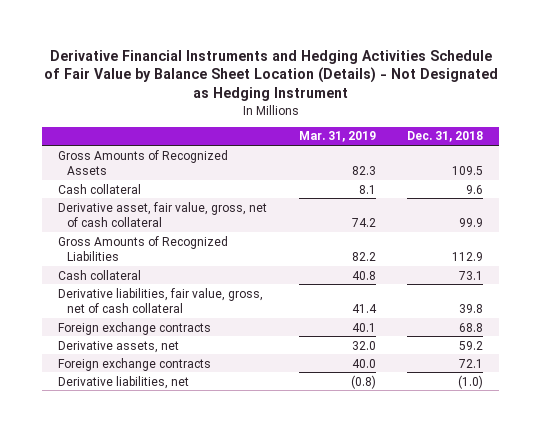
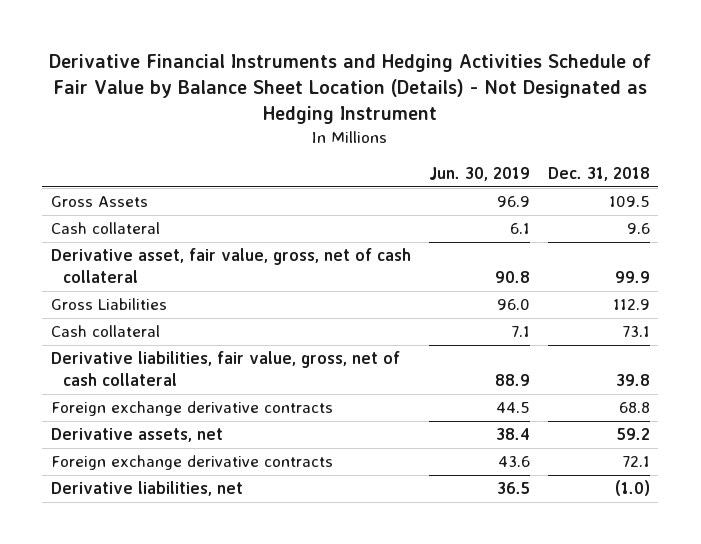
- | Mar. 31, 2019 | Dec. 31, 2018
+ | Jun. 30, 2019 | Dec. 31, 2018
- Gross Amounts of Recognized Assets | 82.3 | 109.5
+ Gross Assets | 96.9 | 109.5
- Gross Amounts of Recognized Liabilities | 82.2 | 112.9
+ Gross Liabilities | 96.0 | 112.9
- Foreign exchange contracts | 40.1 | 68.8
+ Foreign exchange derivative contracts | 44.5 | 68.8
- Foreign exchange contracts | 40.0 | 72.1
+ Foreign exchange derivative contracts | 43.6 | 72.1

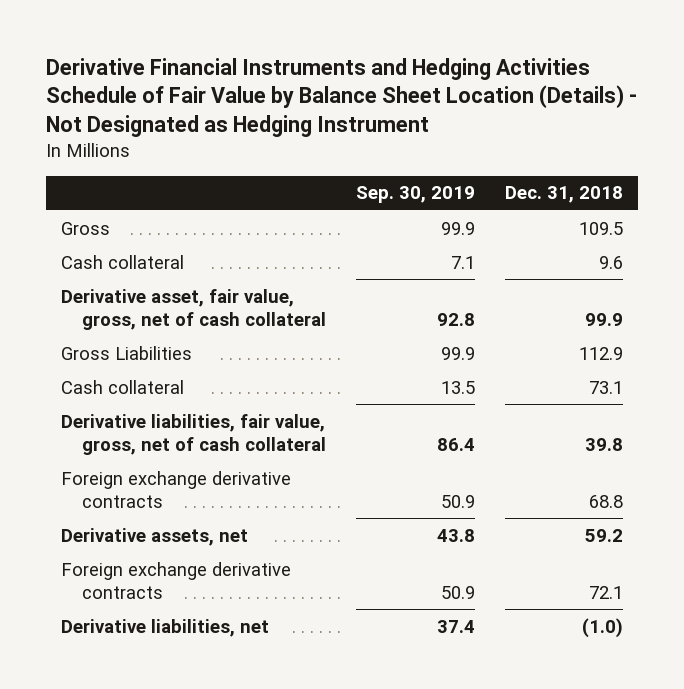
- | Jun. 30, 2019 | Dec. 31, 2018
+ | Sep. 30, 2019 | Dec. 31, 2018
- Gross Assets | 96.9 | 109.5
+ Gross | 99.9 | 109.5

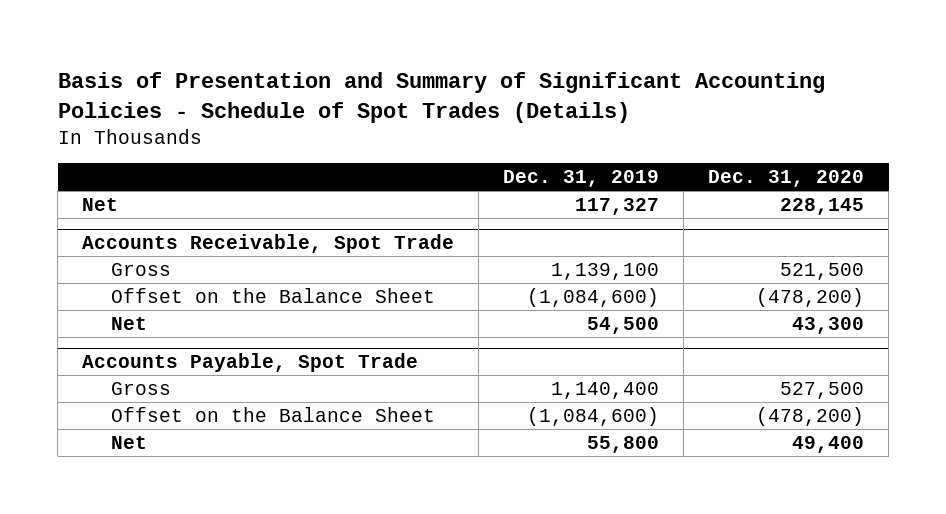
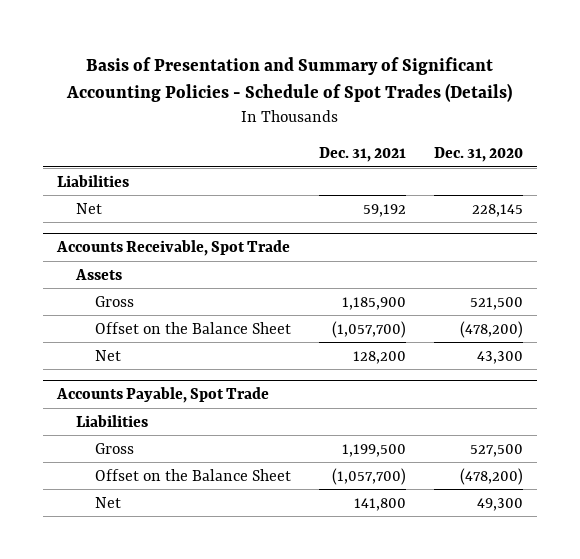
- | Dec. 31, 2019 | Dec. 31, 2020
+ | Dec. 31, 2021 | Dec. 31, 2020
+ Liabilities
@ Accounts Receivable, Spot Trade
+ Assets
@ Accounts Payable, Spot Trade
+ Liabilities
- Net | 55,800 | 49,400
+ Net | 141,800 | 49,300

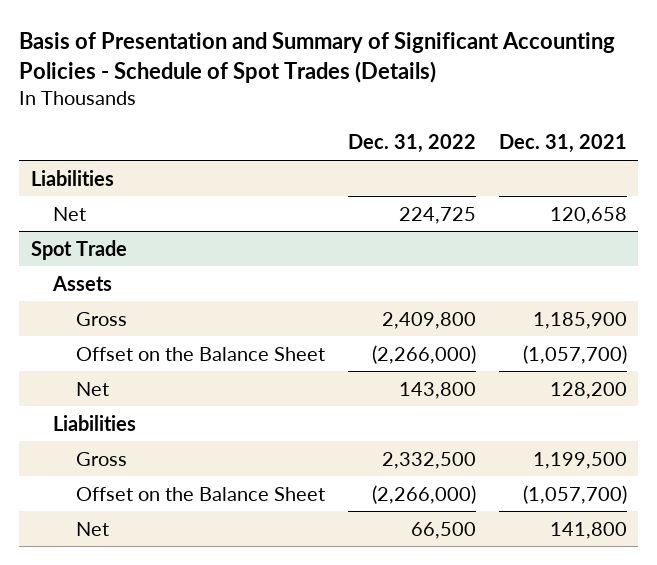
- | Dec. 31, 2021 | Dec. 31, 2020
+ | Dec. 31, 2022 | Dec. 31, 2021
- Net | 59,192 | 228,145
- Accounts Receivable, Spot Trade
+ Net | 224,725 | 120,658
+ Spot Trade
- Accounts Payable, Spot Trade

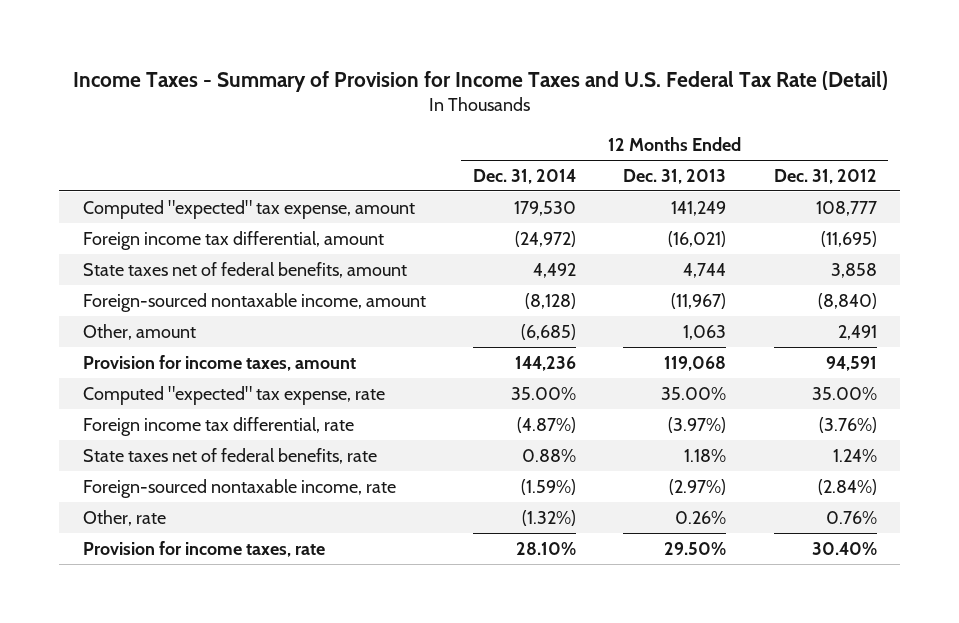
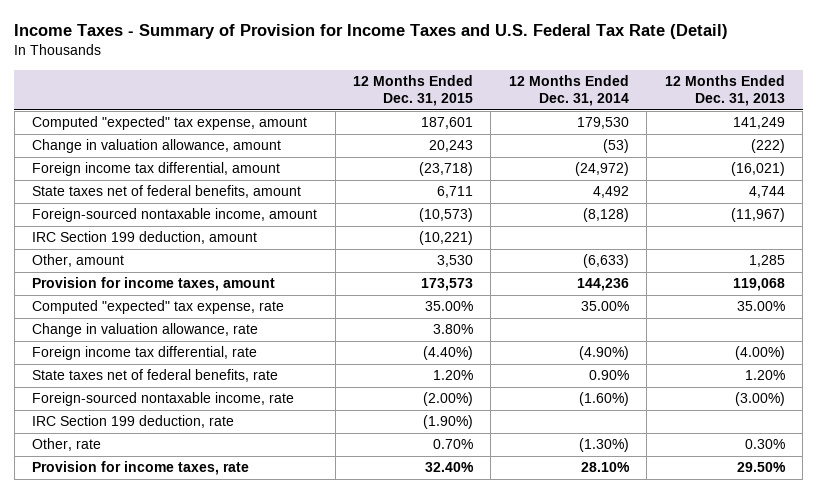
- | 12 Months Ended Dec. 31, 2014 | 12 Months Ended Dec. 31, 2013 | 12 Months Ended Dec. 31, 2012
+ | 12 Months Ended Dec. 31, 2015 | 12 Months Ended Dec. 31, 2014 | 12 Months Ended Dec. 31, 2013
+ Change in valuation allowance, amount | 20,243 | (53) | (222)
- Other, amount | (6,685) | 1,063 | 2,491
+ IRC Section 199 deduction, amount | (10,221) | |
+ Other, amount | 3,530 | (6,633) | 1,285
- Foreign income tax differential, rate | (4.87%) | (3.97%) | (3.76%)
- State taxes net of federal benefits, rate | 0.88% | 1.18% | 1.24%
- Foreign-sourced nontaxable income, rate | (1.59%) | (2.97%) | (2.84%)
- Other, rate | (1.32%) | 0.26% | 0.76%
+ Change in valuation allowance, rate | 3.80% | |
+ Foreign income tax differential, rate | (4.40%) | (4.90%) | (4.00%)
+ State taxes net of federal benefits, rate | 1.20% | 0.90% | 1.20%
+ Foreign-sourced nontaxable income, rate | (2.00%) | (1.60%) | (3.00%)
+ IRC Section 199 deduction, rate | (1.90%) | |
+ Other, rate | 0.70% | (1.30%) | 0.30%

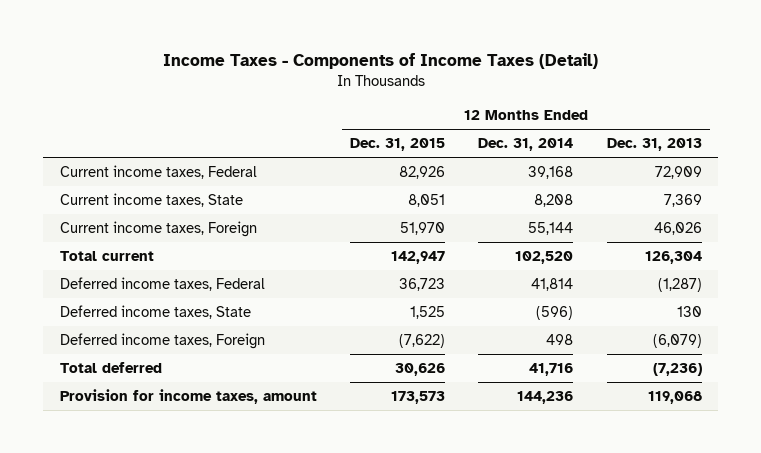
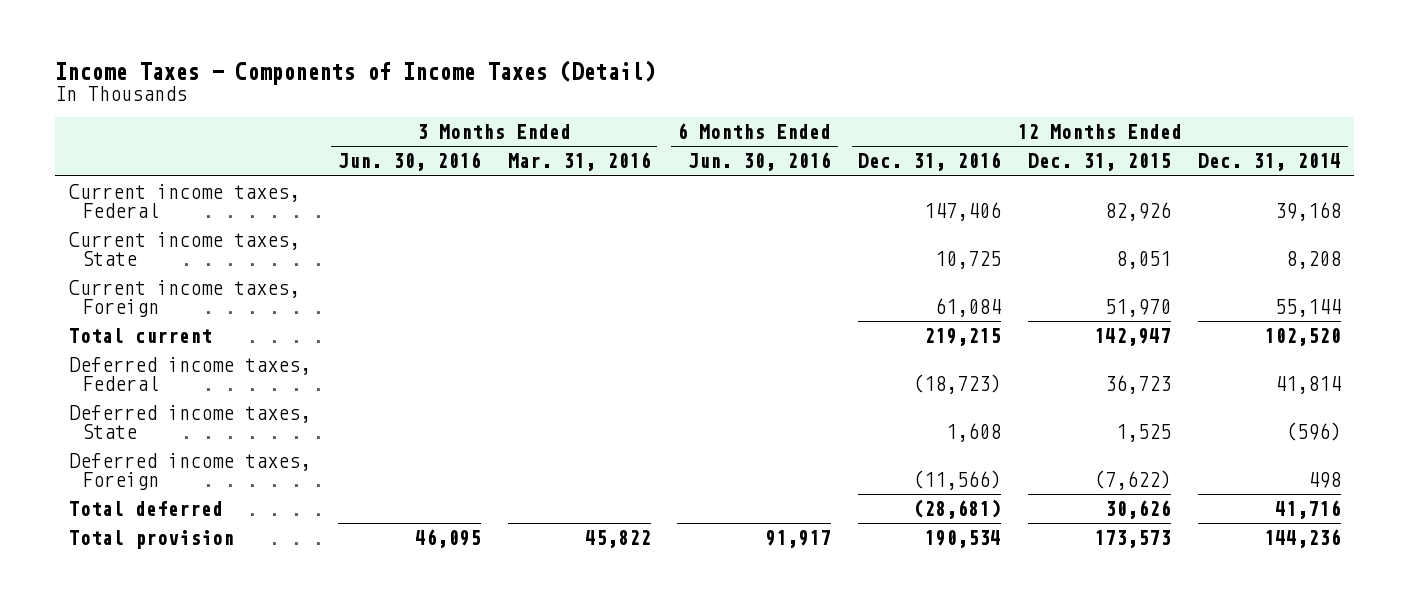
- | 12 Months Ended Dec. 31, 2015 | 12 Months Ended Dec. 31, 2014 | 12 Months Ended Dec. 31, 2013
+ | 3 Months Ended Jun. 30, 2016 | 3 Months Ended Mar. 31, 2016 | 6 Months Ended Jun. 30, 2016 | 12 Months Ended Dec. 31, 2016 | 12 Months Ended Dec. 31, 2015 | 12 Months Ended Dec. 31, 2014
- Provision for income taxes, amount | 173,573 | 144,236 | 119,068
+ Total provision | 46,095 | 45,822 | 91,917 | 190,534 | 173,573 | 144,236

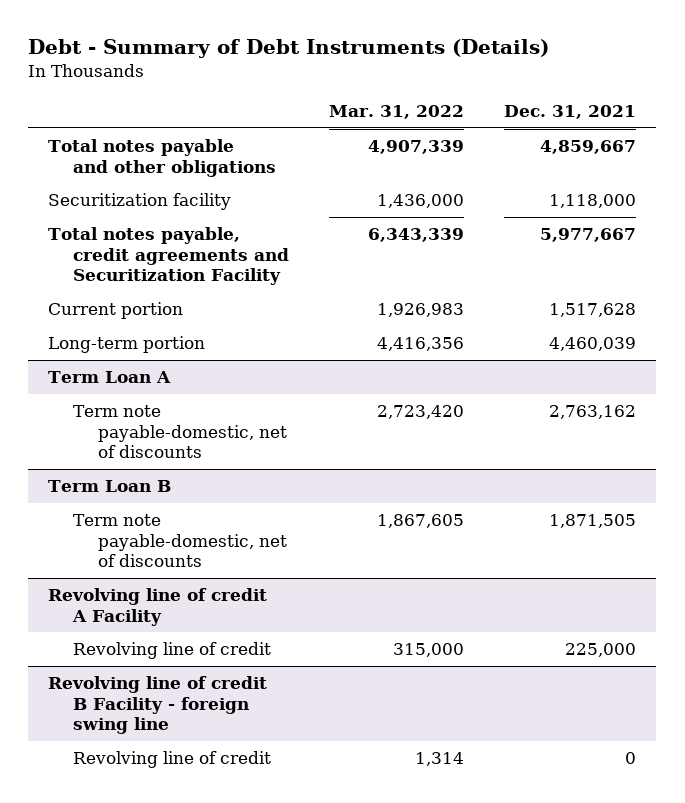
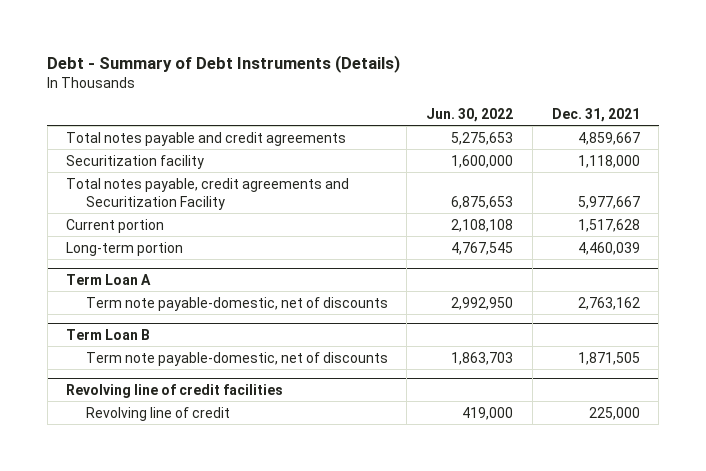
- | Mar. 31, 2022 | Dec. 31, 2021
+ | Jun. 30, 2022 | Dec. 31, 2021
- Total notes payable and other obligations | 4,907,339 | 4,859,667
+ Total notes payable and credit agreements | 5,275,653 | 4,859,667
- Revolving line of credit A Facility
+ Revolving line of credit facilities
- Revolving line of credit B Facility - foreign swing line
- Revolving line of credit | 1,314 | 0

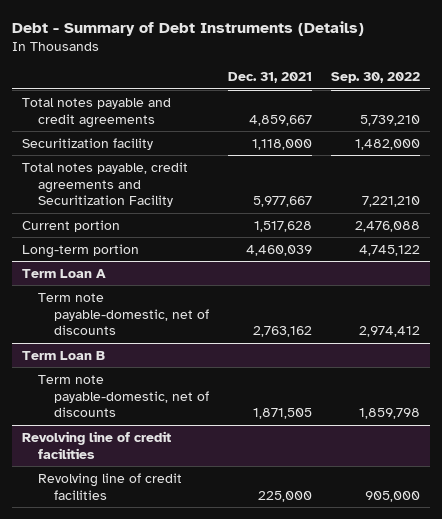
- | Jun. 30, 2022 | Dec. 31, 2021
+ | Dec. 31, 2021 | Sep. 30, 2022
@ Revolving line of credit facilities
- Revolving line of credit | 419,000 | 225,000
+ Revolving line of credit facilities | 225,000 | 905,000

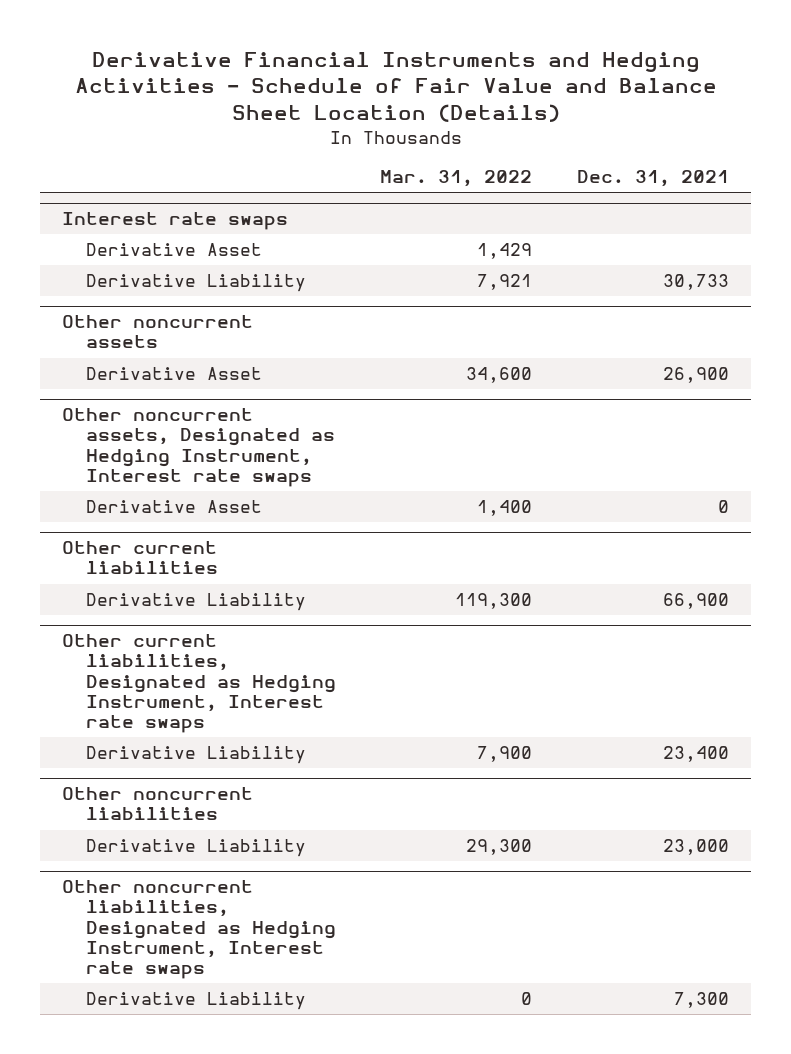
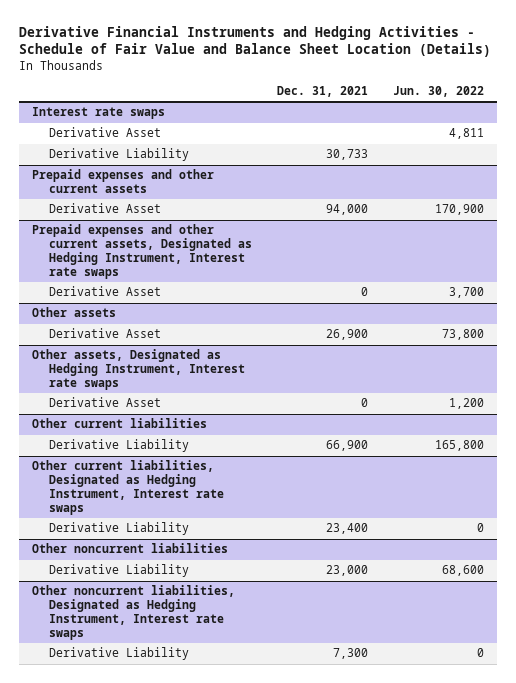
- | Mar. 31, 2022 | Dec. 31, 2021
+ | Dec. 31, 2021 | Jun. 30, 2022
- Other noncurrent assets
+ Prepaid expenses and other current assets
+ Derivative Asset | 94,000 | 170,900
+ Prepaid expenses and other current assets, Designated as Hedging Instrument, Interest rate swaps
+ Derivative Asset | 0 | 3,700
+ Other assets
- Other noncurrent assets, Designated as Hedging Instrument, Interest rate swaps
+ Other assets, Designated as Hedging Instrument, Interest rate swaps

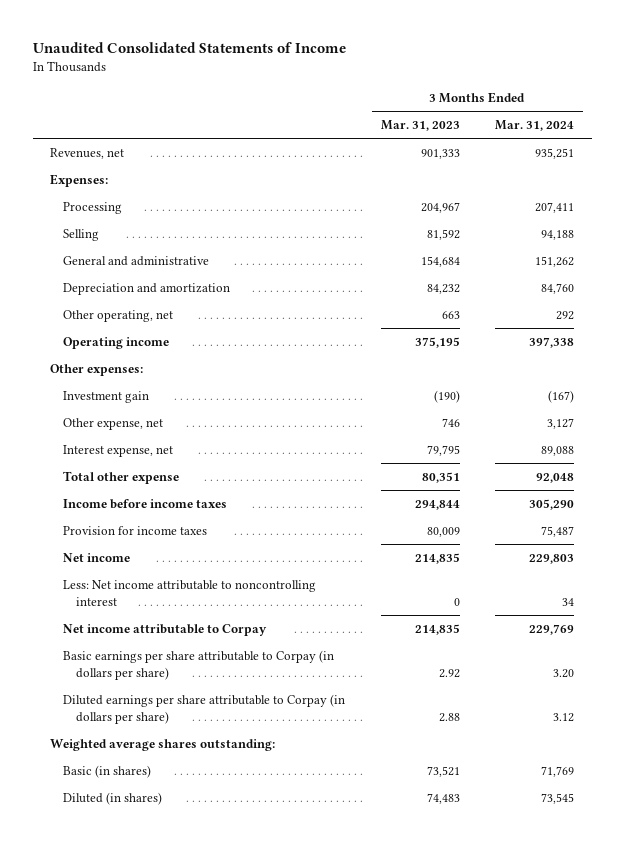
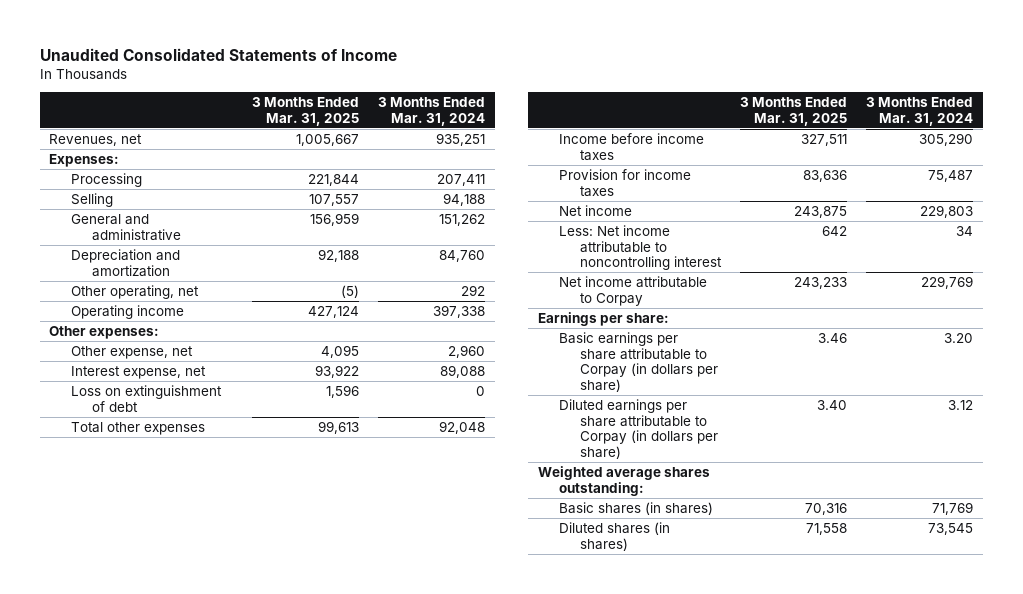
- | 3 Months Ended Mar. 31, 2023 | 3 Months Ended Mar. 31, 2024
+ | 3 Months Ended Mar. 31, 2025 | 3 Months Ended Mar. 31, 2024
- Investment gain | (190) | (167)
- Other expense, net | 746 | 3,127
+ Other expense, net | 4,095 | 2,960
- Total other expense | 80,351 | 92,048
+ Loss on extinguishment of debt | 1,596 | 0
+ Total other expenses | 99,613 | 92,048
+ Earnings per share:
- Basic (in shares) | 73,521 | 71,769
- Diluted (in shares) | 74,483 | 73,545
+ Basic shares (in shares) | 70,316 | 71,769
+ Diluted shares (in shares) | 71,558 | 73,545

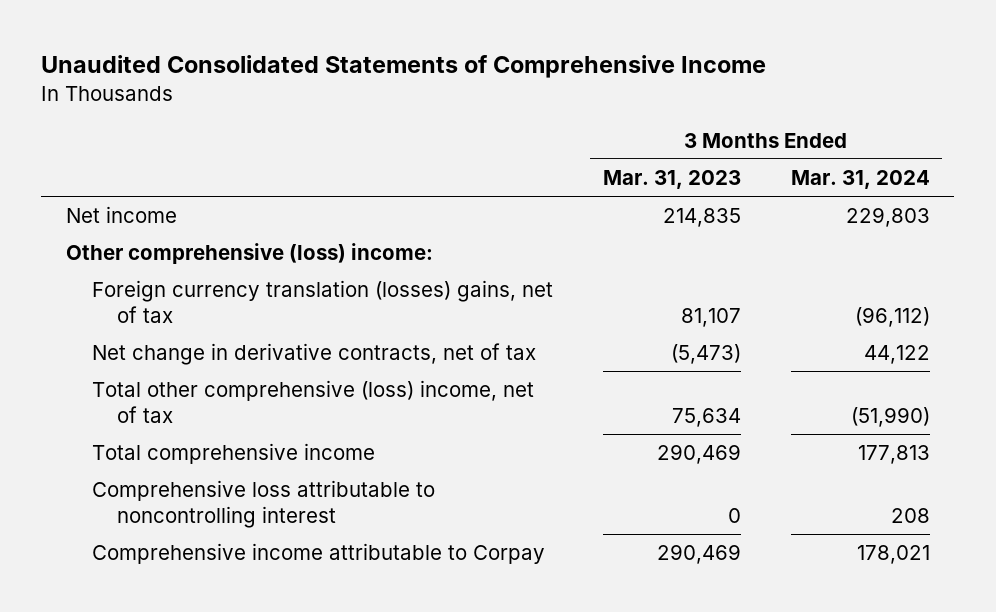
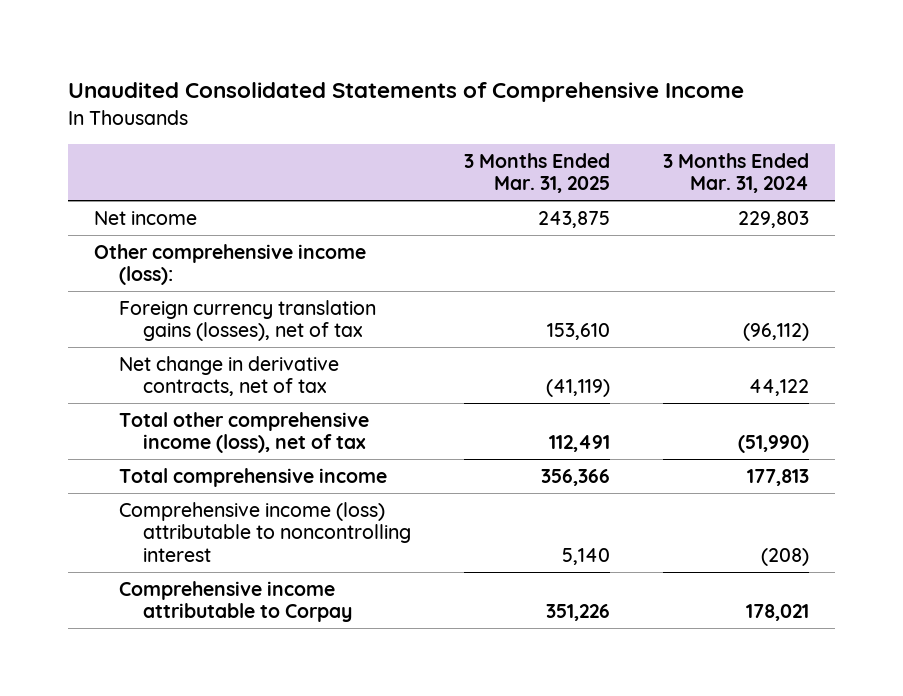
- | 3 Months Ended Mar. 31, 2023 | 3 Months Ended Mar. 31, 2024
+ | 3 Months Ended Mar. 31, 2025 | 3 Months Ended Mar. 31, 2024
- Other comprehensive (loss) income:
- Foreign currency translation (losses) gains, net of tax | 81,107 | (96,112)
+ Other comprehensive income (loss):
+ Foreign currency translation gains (losses), net of tax | 153,610 | (96,112)
- Total other comprehensive (loss) income, net of tax | 75,634 | (51,990)
+ Total other comprehensive income (loss), net of tax | 112,491 | (51,990)
- Comprehensive loss attributable to noncontrolling interest | 0 | 208
+ Comprehensive income (loss) attributable to noncontrolling interest | 5,140 | (208)

